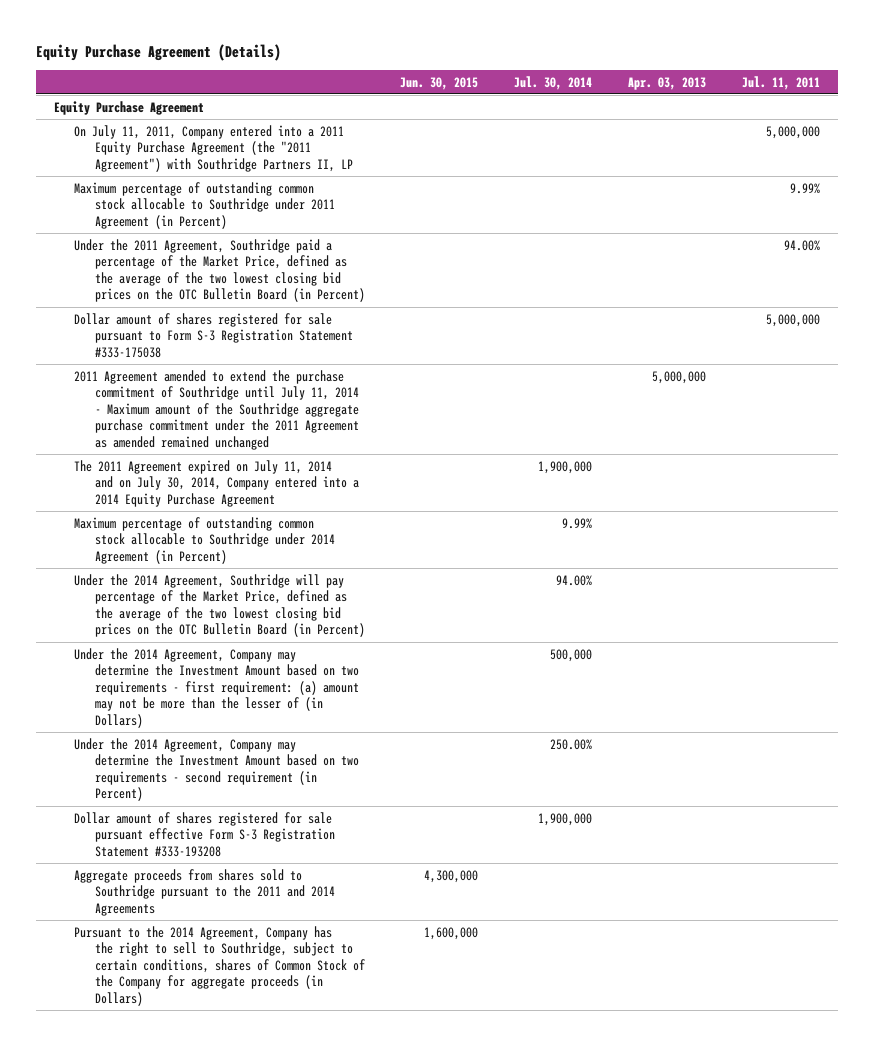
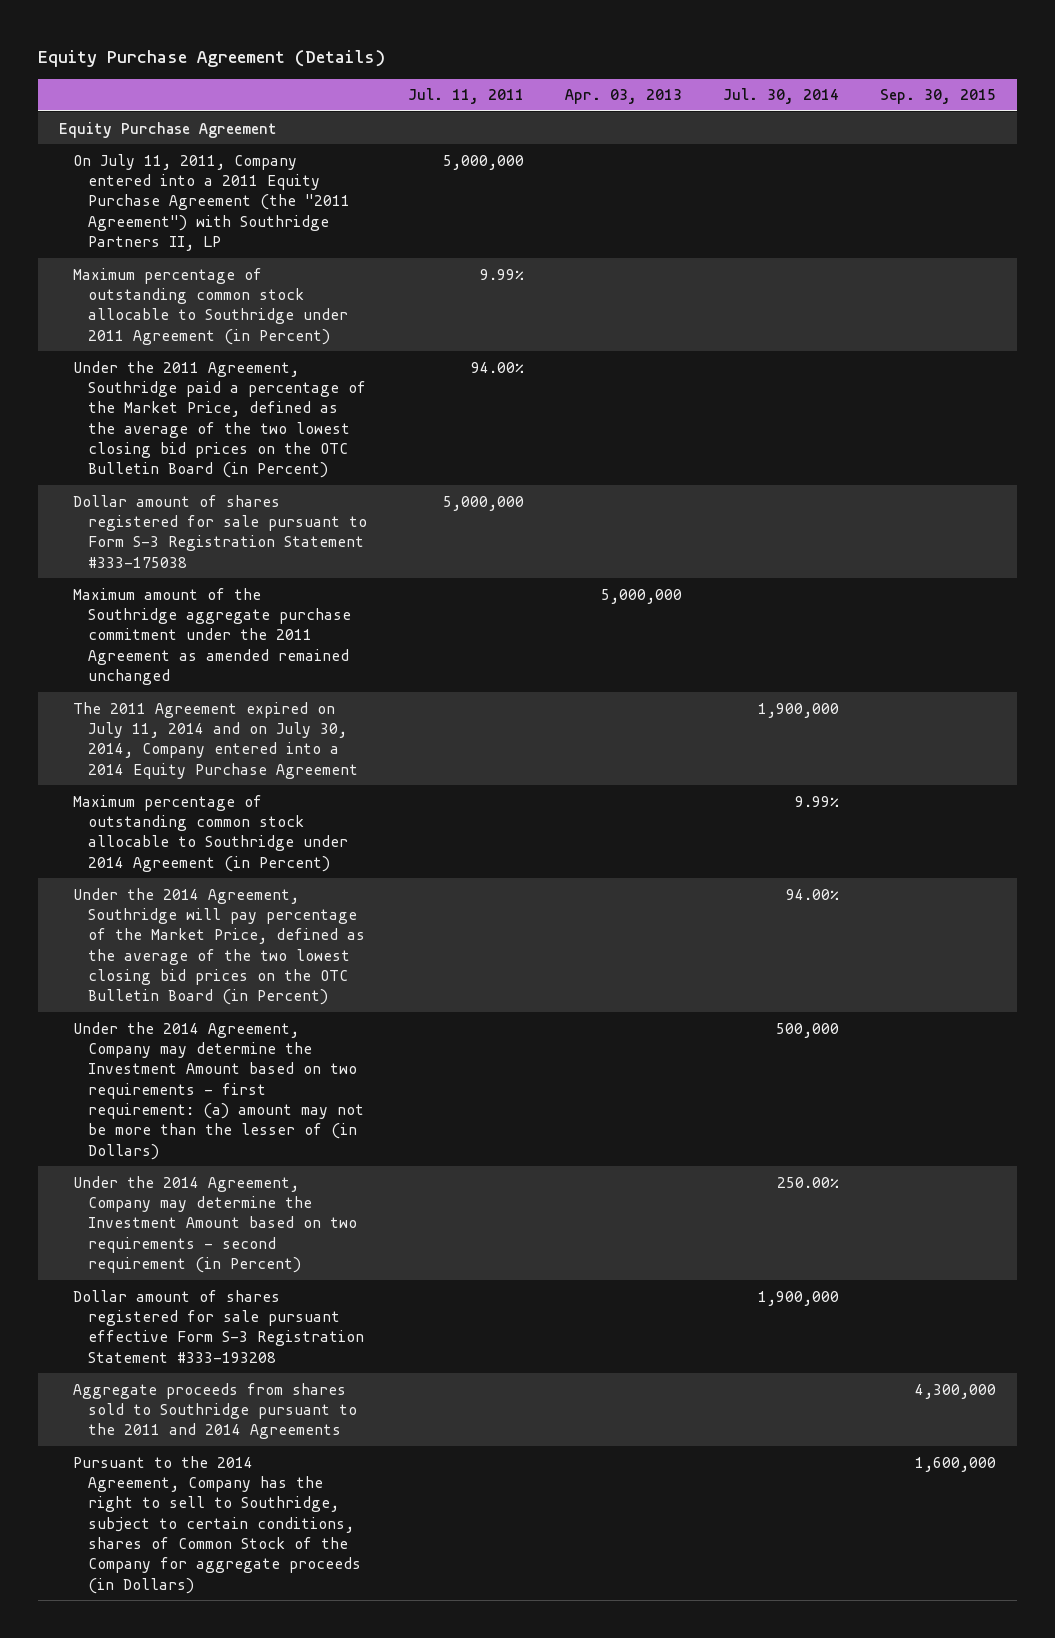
- | Jun. 30, 2015 | Jul. 30, 2014 | Apr. 03, 2013 | Jul. 11, 2011
+ | Jul. 11, 2011 | Apr. 03, 2013 | Jul. 30, 2014 | Sep. 30, 2015
- 2011 Agreement amended to extend the purchase commitment of Southridge until July 11, 2014 - Maximum amount of the Southridge aggregate purchase commitment under the 2011 Agreement as amended remained unchanged | | | 5,000,000 |
+ Maximum amount of the Southridge aggregate purchase commitment under the 2011 Agreement as amended remained unchanged | | 5,000,000 | |

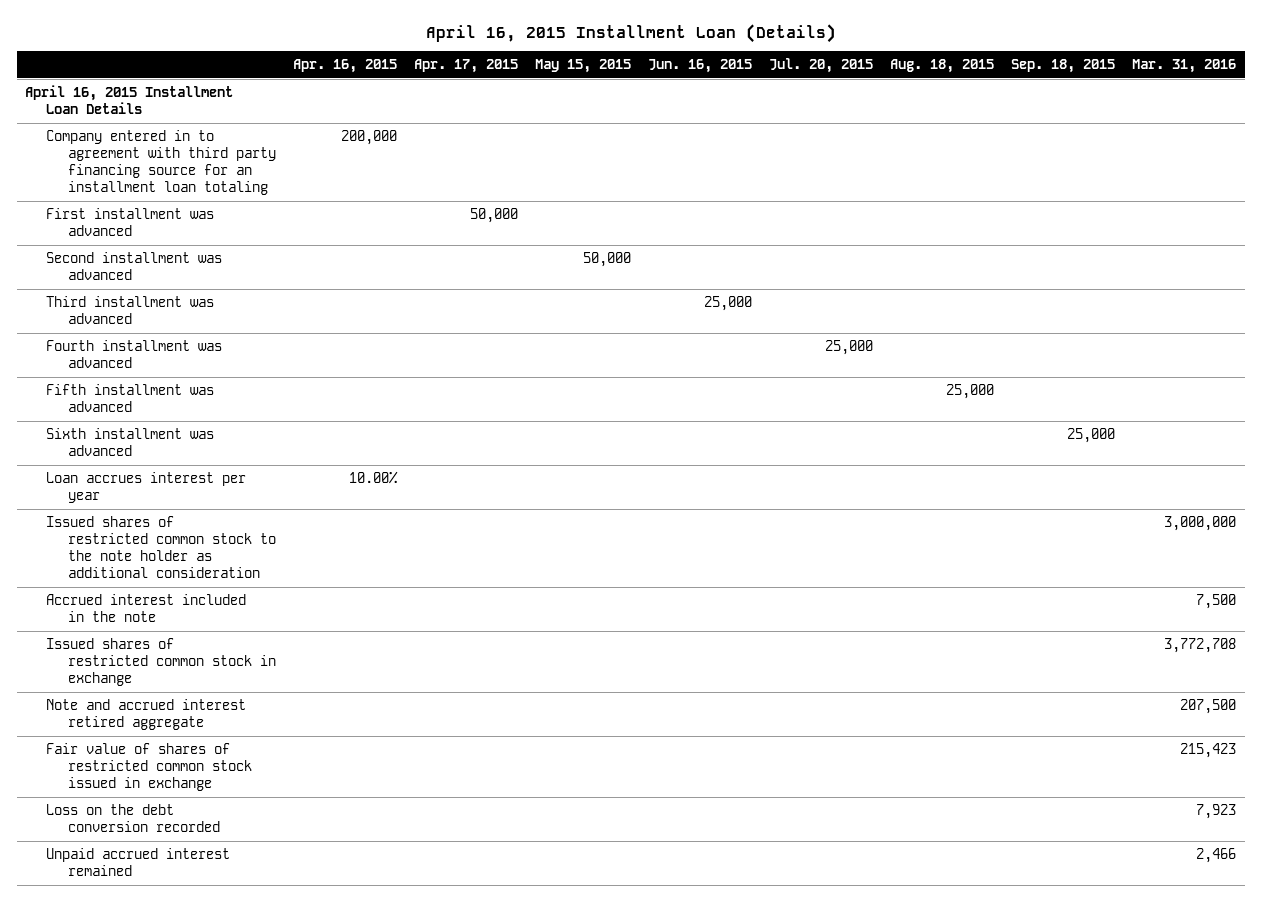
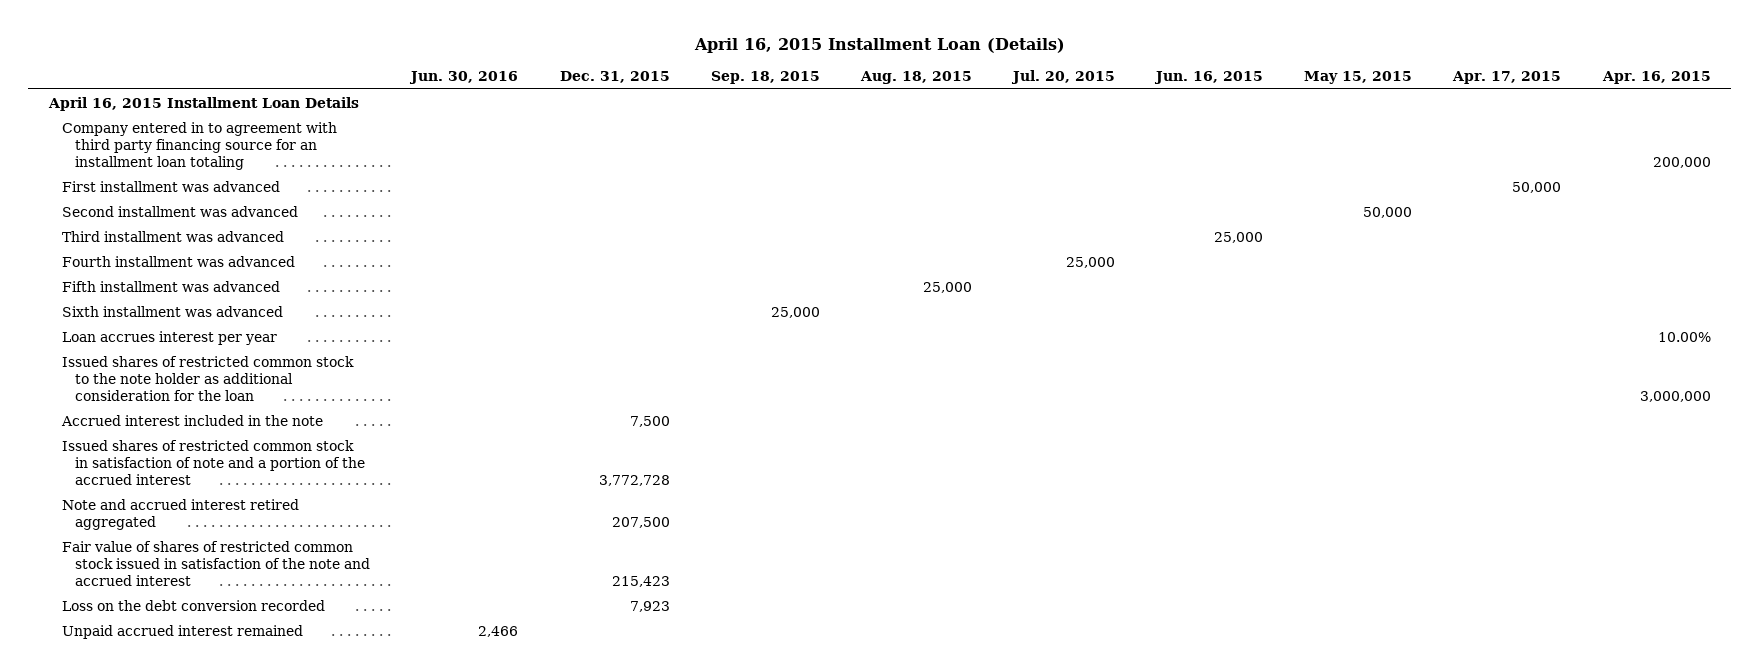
- | Apr. 16, 2015 | Apr. 17, 2015 | May 15, 2015 | Jun. 16, 2015 | Jul. 20, 2015 | Aug. 18, 2015 | Sep. 18, 2015 | Mar. 31, 2016
+ | Jun. 30, 2016 | Dec. 31, 2015 | Sep. 18, 2015 | Aug. 18, 2015 | Jul. 20, 2015 | Jun. 16, 2015 | May 15, 2015 | Apr. 17, 2015 | Apr. 16, 2015
- Issued shares of restricted common stock to the note holder as additional consideration | | | | | | | | 3,000,000
+ Issued shares of restricted common stock to the note holder as additional consideration for the loan | | | | | | | | | 3,000,000
- Issued shares of restricted common stock in exchange | | | | | | | | 3,772,708
- Note and accrued interest retired aggregate | | | | | | | | 207,500
- Fair value of shares of restricted common stock issued in exchange | | | | | | | | 215,423
+ Issued shares of restricted common stock in satisfaction of note and a portion of the accrued interest | | 3,772,728 | | | | | | |
+ Note and accrued interest retired aggregated | | 207,500 | | | | | | |
+ Fair value of shares of restricted common stock issued in satisfaction of the note and accrued interest | | 215,423 | | | | | | |

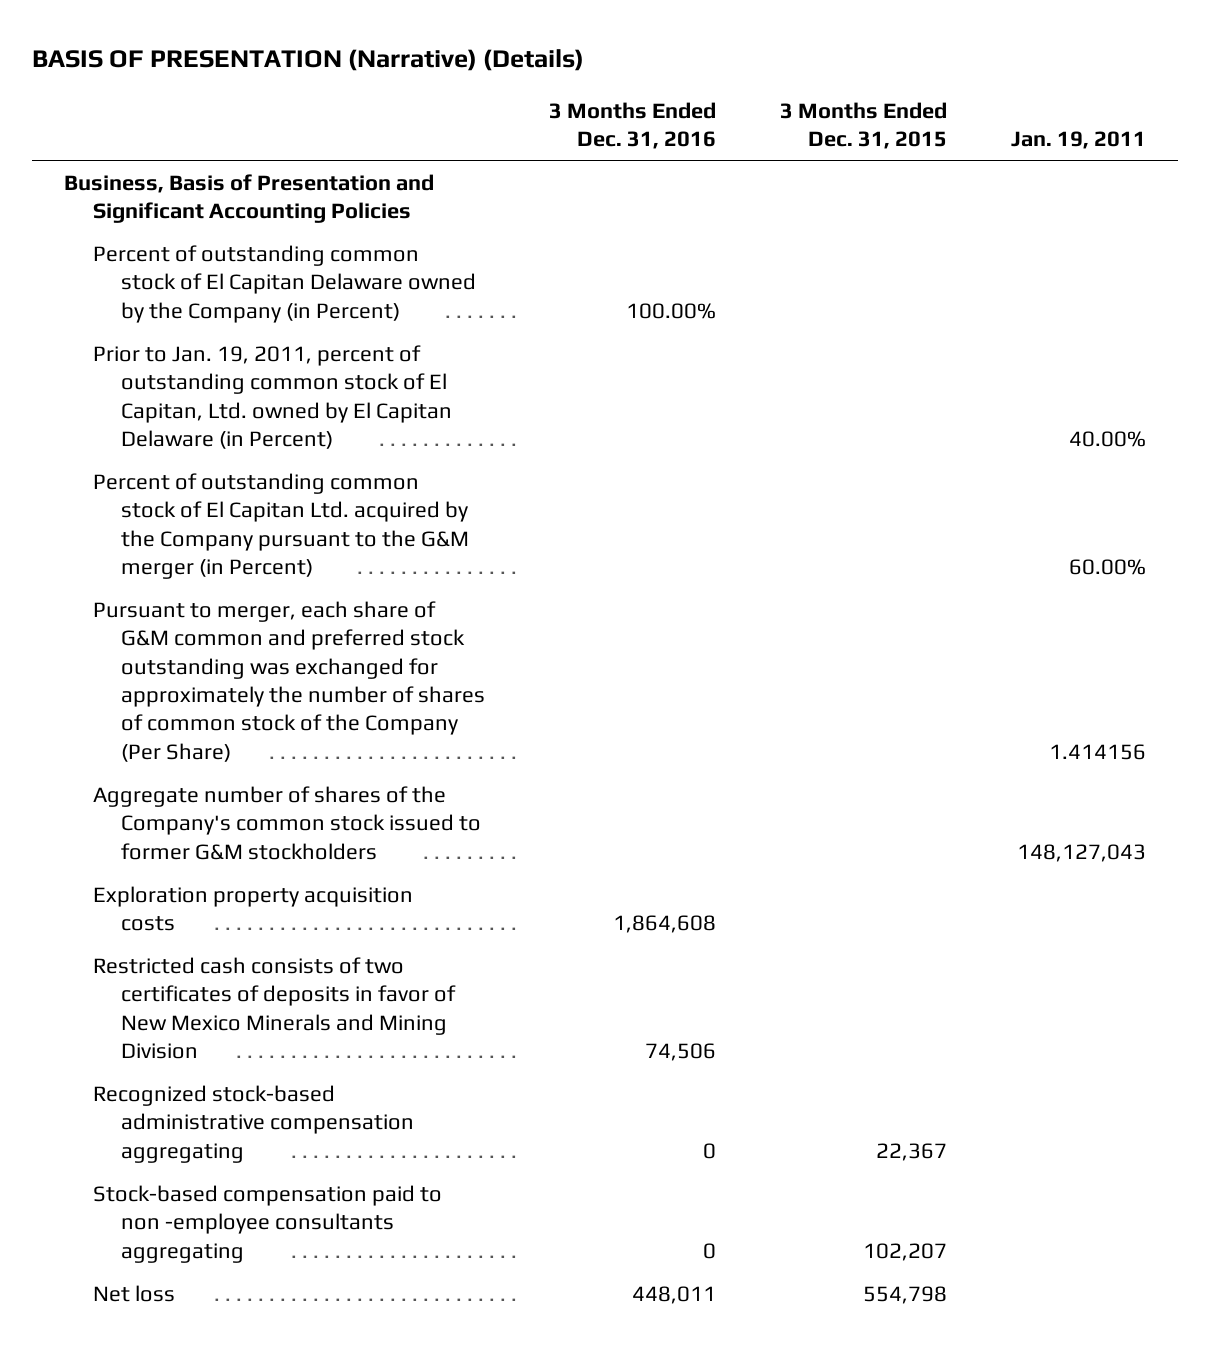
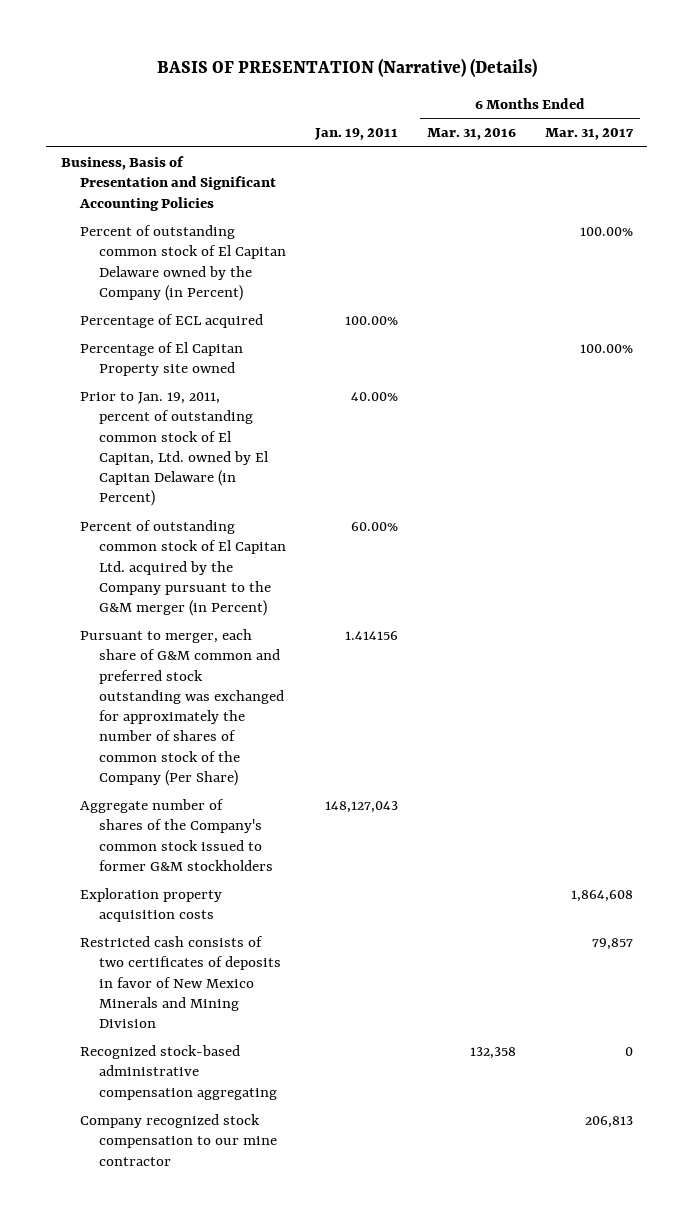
- | 3 Months Ended Dec. 31, 2016 | 3 Months Ended Dec. 31, 2015 | Jan. 19, 2011
+ | Jan. 19, 2011 | 6 Months Ended Mar. 31, 2016 | 6 Months Ended Mar. 31, 2017
+ Percentage of ECL acquired | 100.00% | |
+ Percentage of El Capitan Property site owned | | | 100.00%
- Stock-based compensation paid to non -employee consultants aggregating | 0 | 102,207 |
- Net loss | 448,011 | 554,798 |
+ Company recognized stock compensation to our mine contractor | | | 206,813

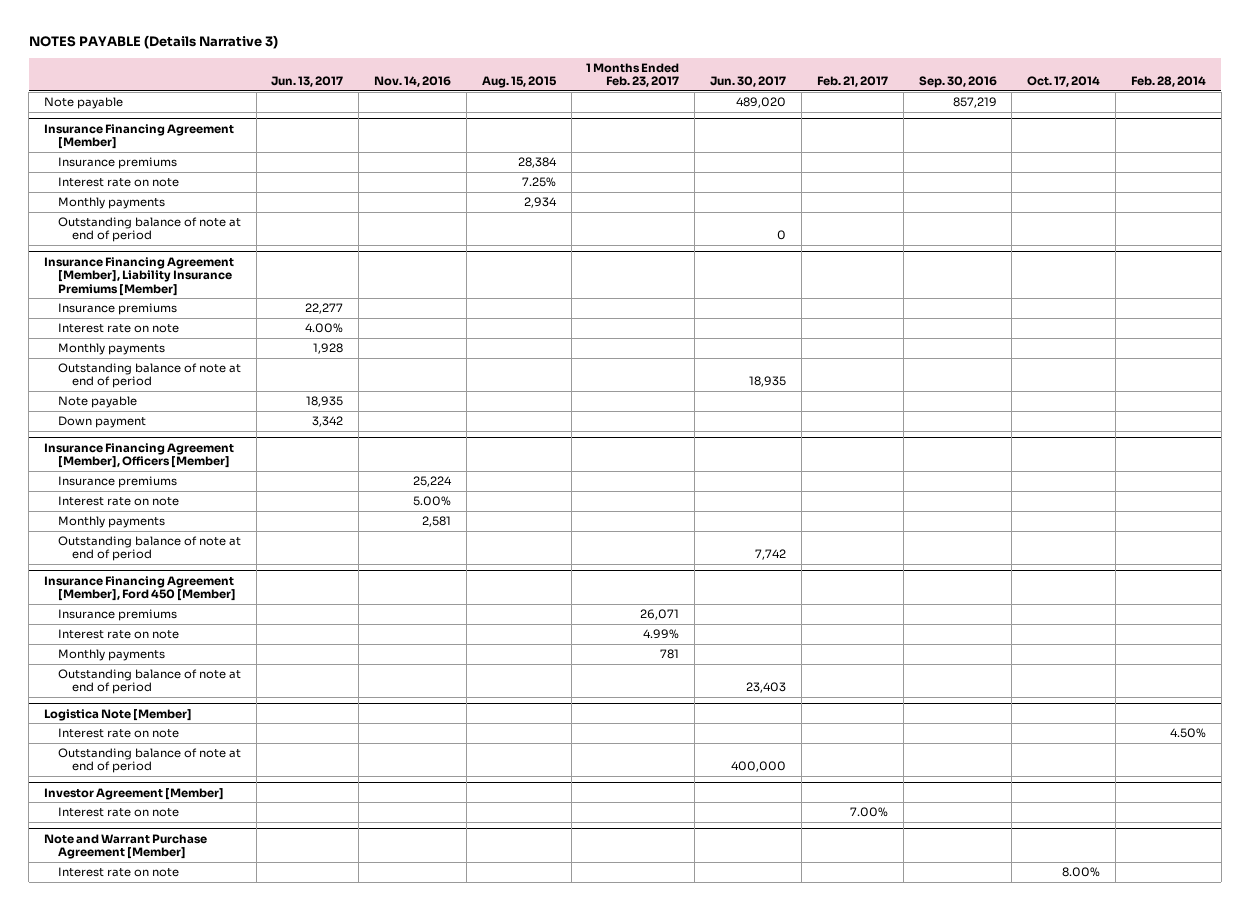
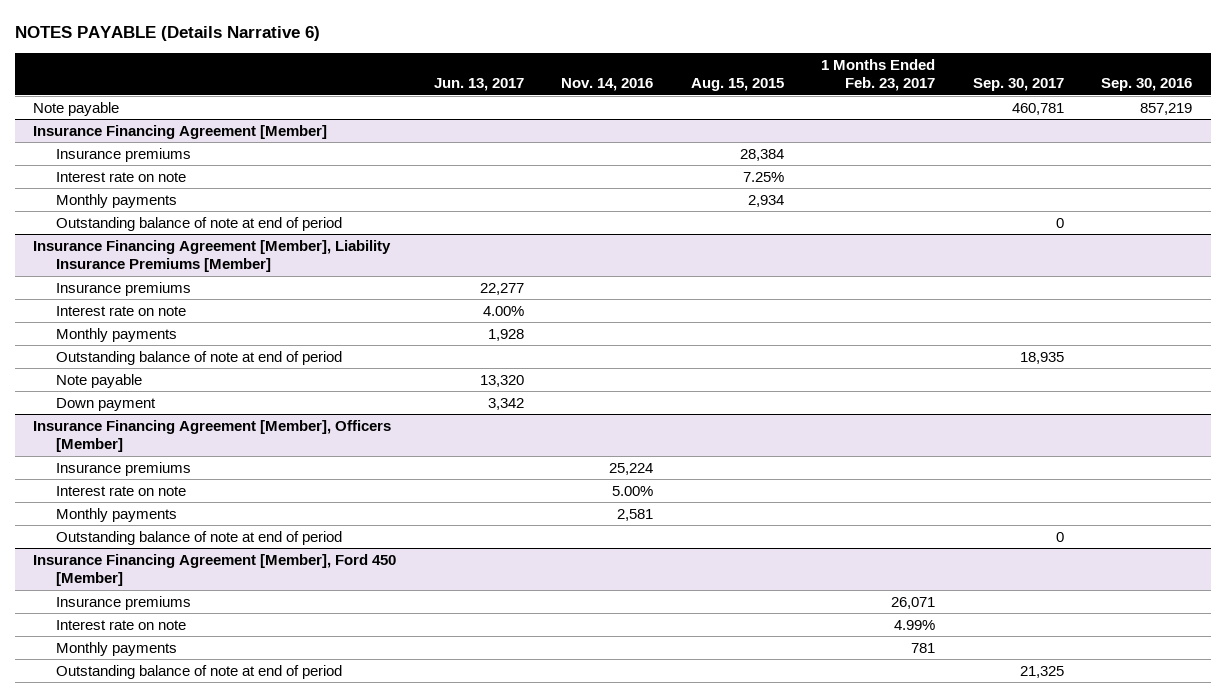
- NOTES PAYABLE (Details Narrative 3)
+ NOTES PAYABLE (Details Narrative 6)
- | Jun. 13, 2017 | Nov. 14, 2016 | Aug. 15, 2015 | 1 Months Ended Feb. 23, 2017 | Jun. 30, 2017 | Feb. 21, 2017 | Sep. 30, 2016 | Oct. 17, 2014 | Feb. 28, 2014
+ | Jun. 13, 2017 | Nov. 14, 2016 | Aug. 15, 2015 | 1 Months Ended Feb. 23, 2017 | Sep. 30, 2017 | Sep. 30, 2016
@ Insurance Financing Agreement [Member], Liability Insurance Premiums [Member]
- Note payable | 18,935 | | | | | | | |
+ Note payable | 13,320 | | | | |
- Logistica Note [Member]
- Interest rate on note | | | | | | | | | 4.50%
- Outstanding balance of note at end of period | | | | | 400,000 | | | |
- Investor Agreement [Member]
- Interest rate on note | | | | | | 7.00% | | |
- Note and Warrant Purchase Agreement [Member]
- Interest rate on note | | | | | | | | 8.00% |

